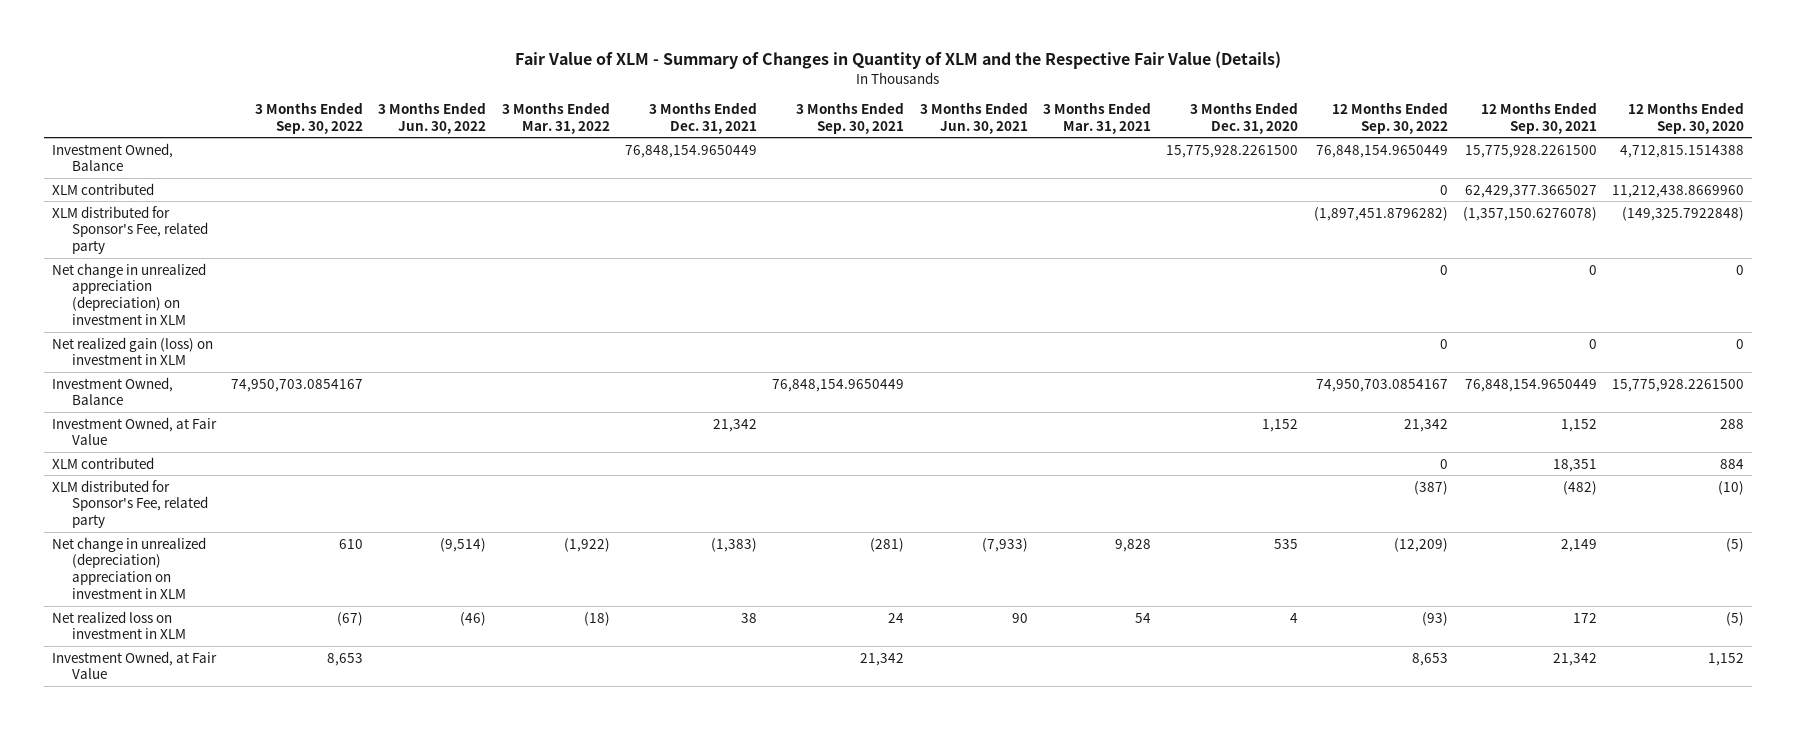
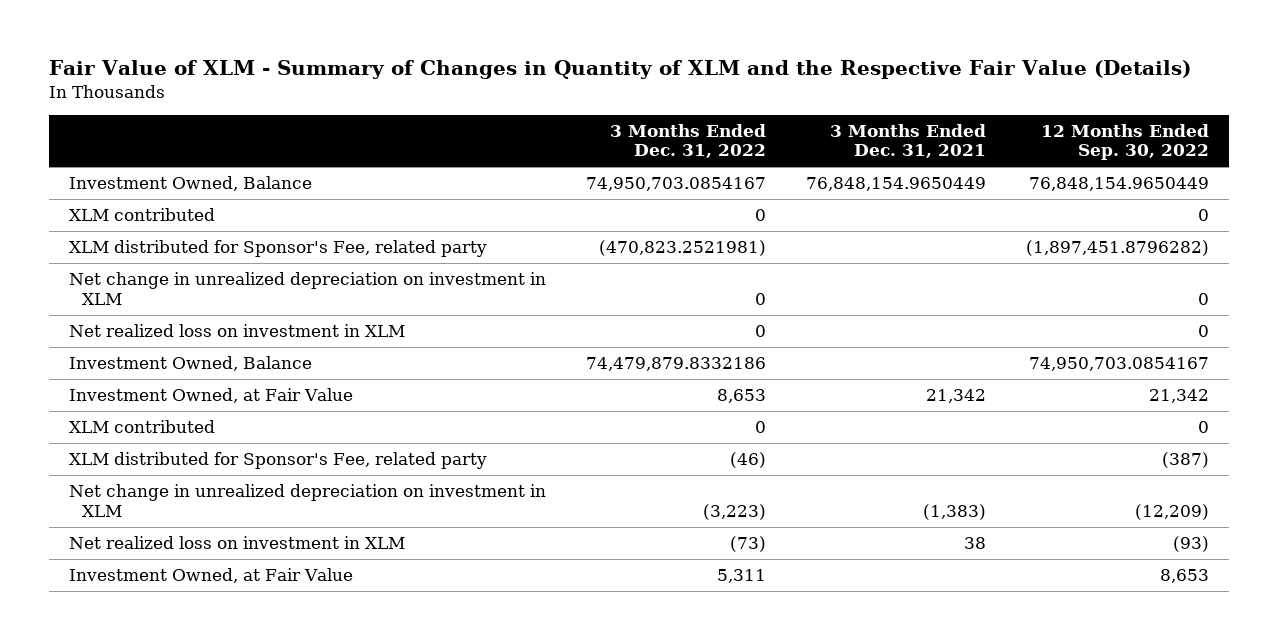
- | 3 Months Ended Sep. 30, 2022 | 3 Months Ended Jun. 30, 2022 | 3 Months Ended Mar. 31, 2022 | 3 Months Ended Dec. 31, 2021 | 3 Months Ended Sep. 30, 2021 | 3 Months Ended Jun. 30, 2021 | 3 Months Ended Mar. 31, 2021 | 3 Months Ended Dec. 31, 2020 | 12 Months Ended Sep. 30, 2022 | 12 Months Ended Sep. 30, 2021 | 12 Months Ended Sep. 30, 2020
+ | 3 Months Ended Dec. 31, 2022 | 3 Months Ended Dec. 31, 2021 | 12 Months Ended Sep. 30, 2022
- Net change in unrealized appreciation (depreciation) on investment in XLM | | | | | | | | | 0 | 0 | 0
- Net realized gain (loss) on investment in XLM | | | | | | | | | 0 | 0 | 0
+ Net change in unrealized depreciation on investment in XLM | 0 | | 0
+ Net realized loss on investment in XLM | 0 | | 0
- Net change in unrealized (depreciation) appreciation on investment in XLM | 610 | (9,514) | (1,922) | (1,383) | (281) | (7,933) | 9,828 | 535 | (12,209) | 2,149 | (5)
+ Net change in unrealized depreciation on investment in XLM | (3,223) | (1,383) | (12,209)

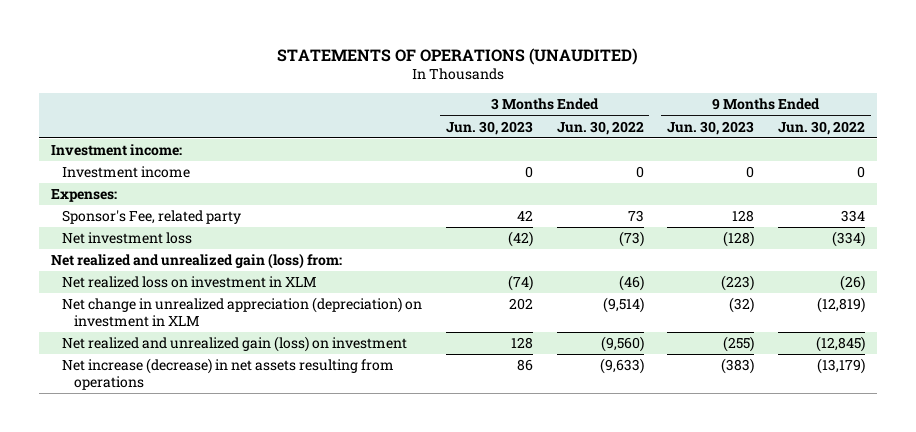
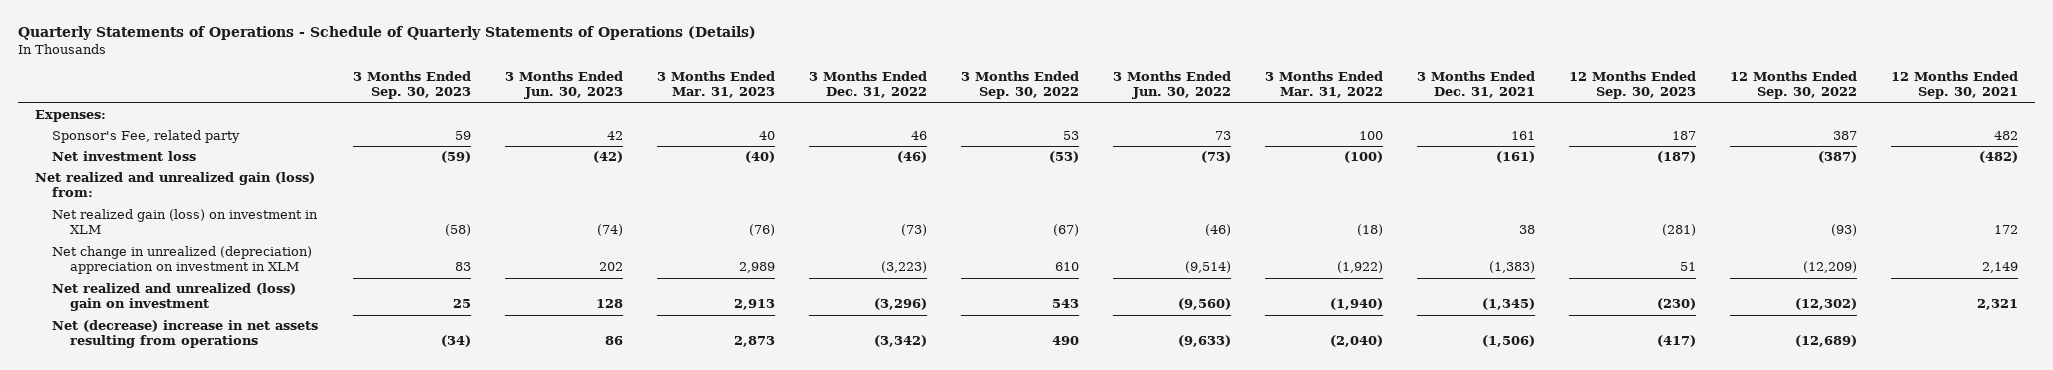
- STATEMENTS OF OPERATIONS (UNAUDITED)
+ Quarterly Statements of Operations - Schedule of Quarterly Statements of Operations (Details)
- | 3 Months Ended Jun. 30, 2023 | 3 Months Ended Jun. 30, 2022 | 9 Months Ended Jun. 30, 2023 | 9 Months Ended Jun. 30, 2022
+ | 3 Months Ended Sep. 30, 2023 | 3 Months Ended Jun. 30, 2023 | 3 Months Ended Mar. 31, 2023 | 3 Months Ended Dec. 31, 2022 | 3 Months Ended Sep. 30, 2022 | 3 Months Ended Jun. 30, 2022 | 3 Months Ended Mar. 31, 2022 | 3 Months Ended Dec. 31, 2021 | 12 Months Ended Sep. 30, 2023 | 12 Months Ended Sep. 30, 2022 | 12 Months Ended Sep. 30, 2021
- Investment income:
- Investment income | 0 | 0 | 0 | 0
- Net realized loss on investment in XLM | (74) | (46) | (223) | (26)
- Net change in unrealized appreciation (depreciation) on investment in XLM | 202 | (9,514) | (32) | (12,819)
- Net realized and unrealized gain (loss) on investment | 128 | (9,560) | (255) | (12,845)
- Net increase (decrease) in net assets resulting from operations | 86 | (9,633) | (383) | (13,179)
+ Net realized gain (loss) on investment in XLM | (58) | (74) | (76) | (73) | (67) | (46) | (18) | 38 | (281) | (93) | 172
+ Net change in unrealized (depreciation) appreciation on investment in XLM | 83 | 202 | 2,989 | (3,223) | 610 | (9,514) | (1,922) | (1,383) | 51 | (12,209) | 2,149
+ Net realized and unrealized (loss) gain on investment | 25 | 128 | 2,913 | (3,296) | 543 | (9,560) | (1,940) | (1,345) | (230) | (12,302) | 2,321
+ Net (decrease) increase in net assets resulting from operations | (34) | 86 | 2,873 | (3,342) | 490 | (9,633) | (2,040) | (1,506) | (417) | (12,689) |

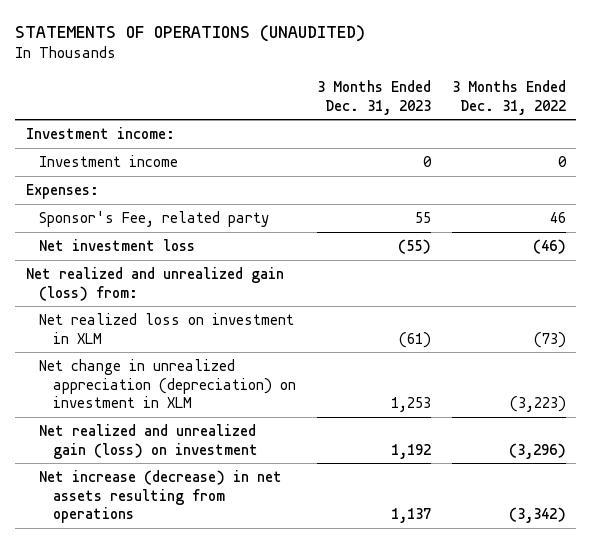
- Quarterly Statements of Operations - Schedule of Quarterly Statements of Operations (Details)
+ STATEMENTS OF OPERATIONS (UNAUDITED)
- | 3 Months Ended Sep. 30, 2023 | 3 Months Ended Jun. 30, 2023 | 3 Months Ended Mar. 31, 2023 | 3 Months Ended Dec. 31, 2022 | 3 Months Ended Sep. 30, 2022 | 3 Months Ended Jun. 30, 2022 | 3 Months Ended Mar. 31, 2022 | 3 Months Ended Dec. 31, 2021 | 12 Months Ended Sep. 30, 2023 | 12 Months Ended Sep. 30, 2022 | 12 Months Ended Sep. 30, 2021
+ | 3 Months Ended Dec. 31, 2023 | 3 Months Ended Dec. 31, 2022
+ Investment income:
+ Investment income | 0 | 0
- Net realized gain (loss) on investment in XLM | (58) | (74) | (76) | (73) | (67) | (46) | (18) | 38 | (281) | (93) | 172
- Net change in unrealized (depreciation) appreciation on investment in XLM | 83 | 202 | 2,989 | (3,223) | 610 | (9,514) | (1,922) | (1,383) | 51 | (12,209) | 2,149
- Net realized and unrealized (loss) gain on investment | 25 | 128 | 2,913 | (3,296) | 543 | (9,560) | (1,940) | (1,345) | (230) | (12,302) | 2,321
- Net (decrease) increase in net assets resulting from operations | (34) | 86 | 2,873 | (3,342) | 490 | (9,633) | (2,040) | (1,506) | (417) | (12,689) |
+ Net realized loss on investment in XLM | (61) | (73)
+ Net change in unrealized appreciation (depreciation) on investment in XLM | 1,253 | (3,223)
+ Net realized and unrealized gain (loss) on investment | 1,192 | (3,296)
+ Net increase (decrease) in net assets resulting from operations | 1,137 | (3,342)

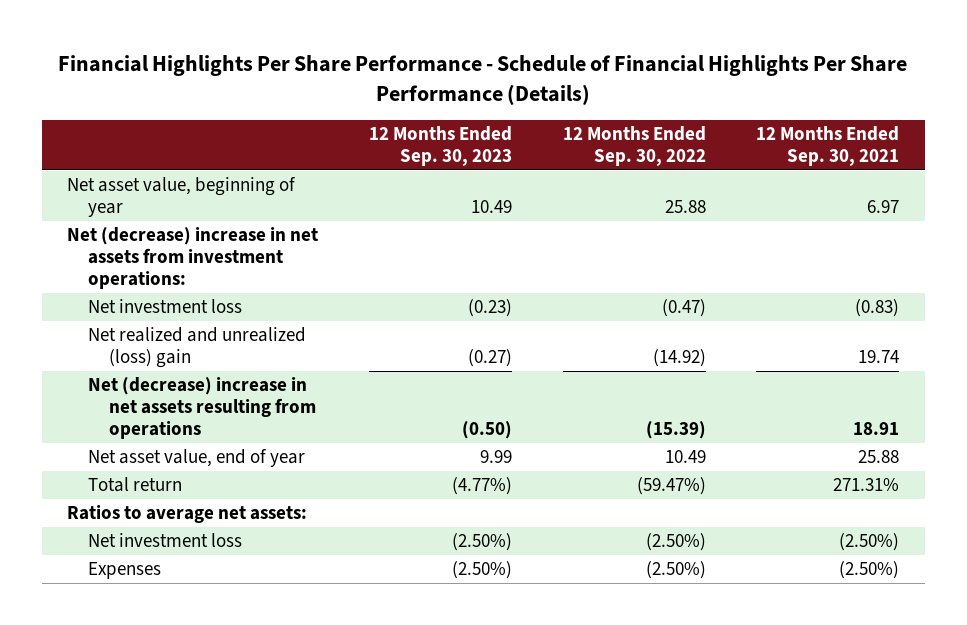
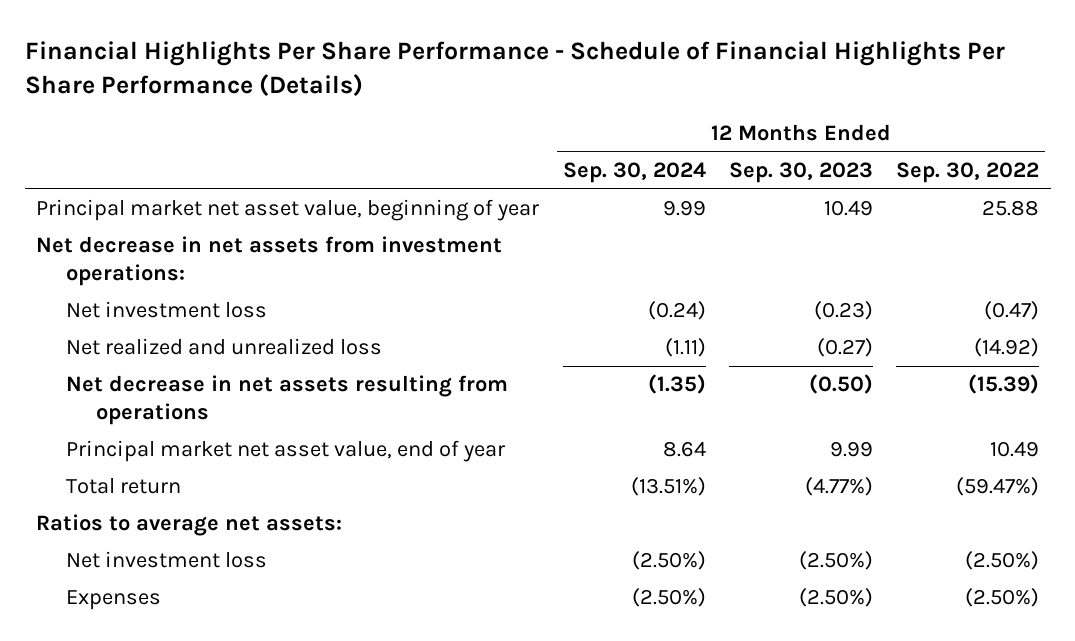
- | 12 Months Ended Sep. 30, 2023 | 12 Months Ended Sep. 30, 2022 | 12 Months Ended Sep. 30, 2021
+ | 12 Months Ended Sep. 30, 2024 | 12 Months Ended Sep. 30, 2023 | 12 Months Ended Sep. 30, 2022
- Net asset value, beginning of year | 10.49 | 25.88 | 6.97
- Net (decrease) increase in net assets from investment operations:
+ Principal market net asset value, beginning of year | 9.99 | 10.49 | 25.88
+ Net decrease in net assets from investment operations:
- Net realized and unrealized (loss) gain | (0.27) | (14.92) | 19.74
- Net (decrease) increase in net assets resulting from operations | (0.50) | (15.39) | 18.91
- Net asset value, end of year | 9.99 | 10.49 | 25.88
+ Net realized and unrealized loss | (1.11) | (0.27) | (14.92)
+ Net decrease in net assets resulting from operations | (1.35) | (0.50) | (15.39)
+ Principal market net asset value, end of year | 8.64 | 9.99 | 10.49

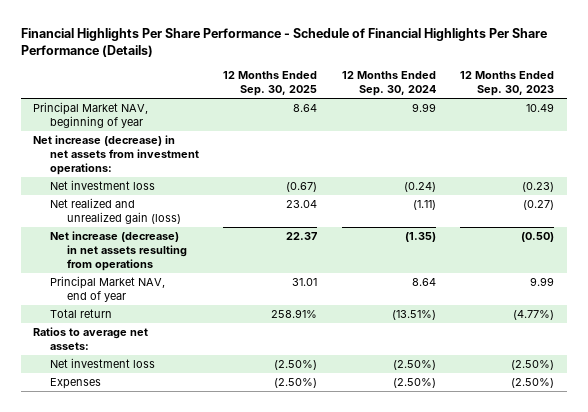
- | 12 Months Ended Sep. 30, 2024 | 12 Months Ended Sep. 30, 2023 | 12 Months Ended Sep. 30, 2022
+ | 12 Months Ended Sep. 30, 2025 | 12 Months Ended Sep. 30, 2024 | 12 Months Ended Sep. 30, 2023
- Principal market net asset value, beginning of year | 9.99 | 10.49 | 25.88
- Net decrease in net assets from investment operations:
+ Principal Market NAV, beginning of year | 8.64 | 9.99 | 10.49
+ Net increase (decrease) in net assets from investment operations:
- Net realized and unrealized loss | (1.11) | (0.27) | (14.92)
- Net decrease in net assets resulting from operations | (1.35) | (0.50) | (15.39)
- Principal market net asset value, end of year | 8.64 | 9.99 | 10.49
+ Net realized and unrealized gain (loss) | 23.04 | (1.11) | (0.27)
+ Net increase (decrease) in net assets resulting from operations | 22.37 | (1.35) | (0.50)
+ Principal Market NAV, end of year | 31.01 | 8.64 | 9.99

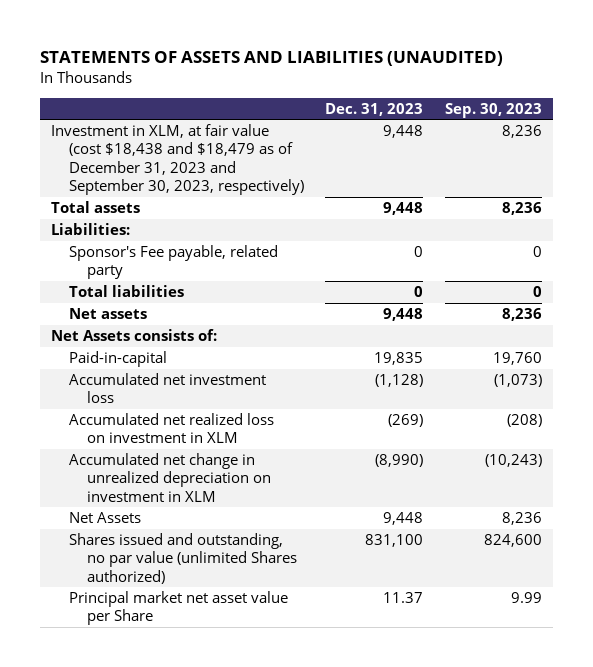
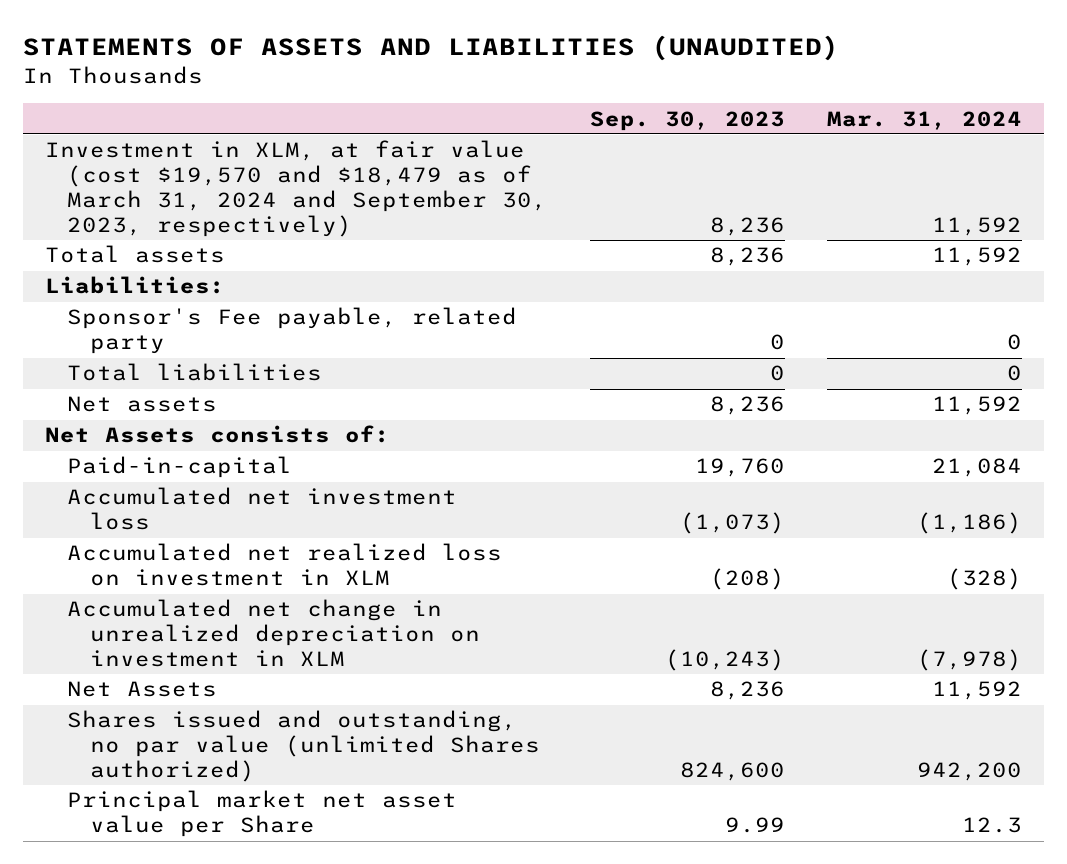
- | Dec. 31, 2023 | Sep. 30, 2023
+ | Sep. 30, 2023 | Mar. 31, 2024
- Investment in XLM, at fair value (cost $18,438 and $18,479 as of December 31, 2023 and September 30, 2023, respectively) | 9,448 | 8,236
+ Investment in XLM, at fair value (cost $19,570 and $18,479 as of March 31, 2024 and September 30, 2023, respectively) | 8,236 | 11,592

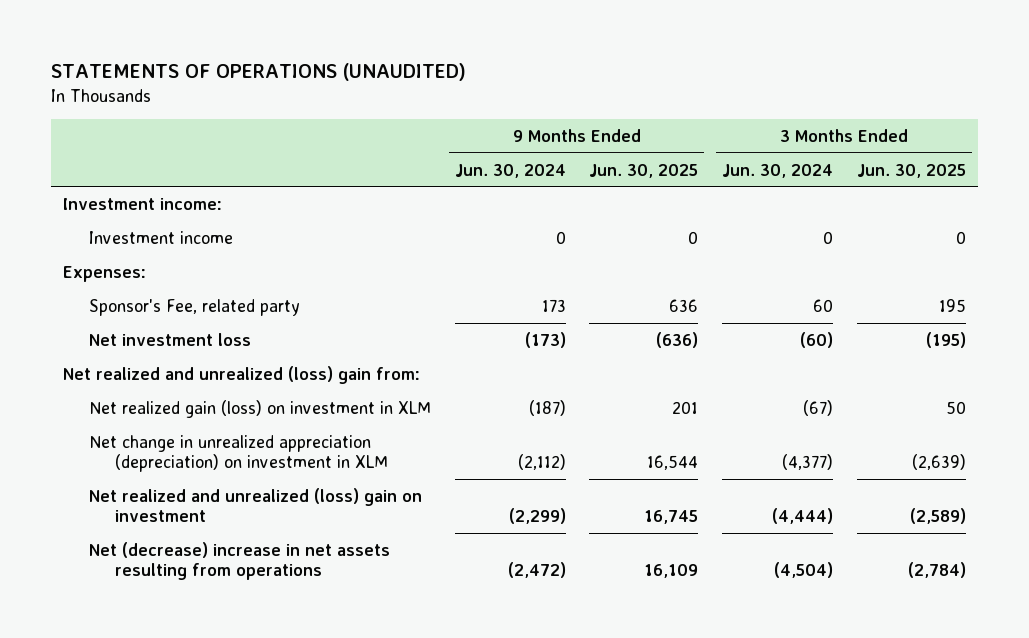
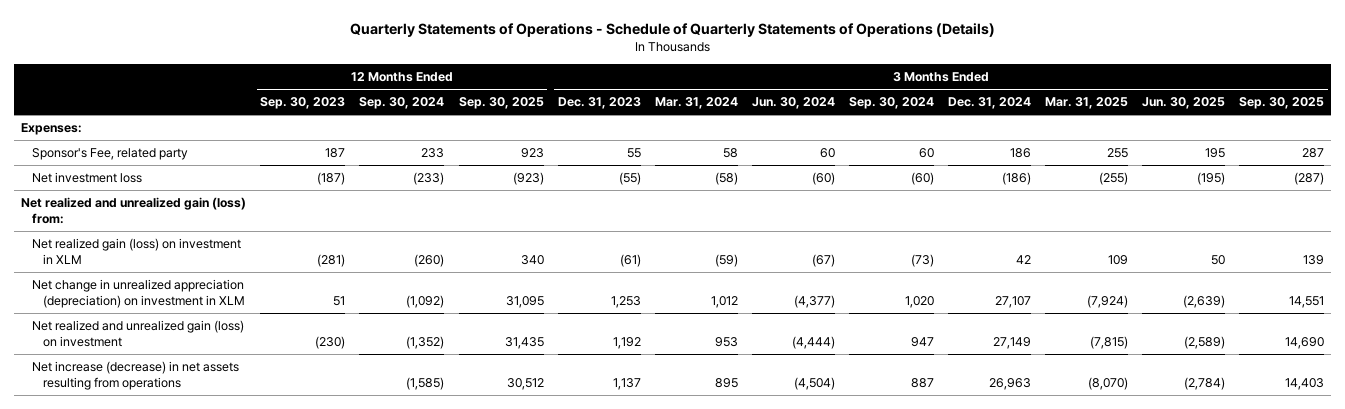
- STATEMENTS OF OPERATIONS (UNAUDITED)
+ Quarterly Statements of Operations - Schedule of Quarterly Statements of Operations (Details)
- | 9 Months Ended Jun. 30, 2024 | 9 Months Ended Jun. 30, 2025 | 3 Months Ended Jun. 30, 2024 | 3 Months Ended Jun. 30, 2025
+ | 12 Months Ended Sep. 30, 2023 | 12 Months Ended Sep. 30, 2024 | 12 Months Ended Sep. 30, 2025 | 3 Months Ended Dec. 31, 2023 | 3 Months Ended Mar. 31, 2024 | 3 Months Ended Jun. 30, 2024 | 3 Months Ended Sep. 30, 2024 | 3 Months Ended Dec. 31, 2024 | 3 Months Ended Mar. 31, 2025 | 3 Months Ended Jun. 30, 2025 | 3 Months Ended Sep. 30, 2025
- Investment income:
- Investment income | 0 | 0 | 0 | 0
- Net realized and unrealized (loss) gain from:
+ Net realized and unrealized gain (loss) from:
- Net realized and unrealized (loss) gain on investment | (2,299) | 16,745 | (4,444) | (2,589)
- Net (decrease) increase in net assets resulting from operations | (2,472) | 16,109 | (4,504) | (2,784)
+ Net realized and unrealized gain (loss) on investment | (230) | (1,352) | 31,435 | 1,192 | 953 | (4,444) | 947 | 27,149 | (7,815) | (2,589) | 14,690
+ Net increase (decrease) in net assets resulting from operations | | (1,585) | 30,512 | 1,137 | 895 | (4,504) | 887 | 26,963 | (8,070) | (2,784) | 14,403

